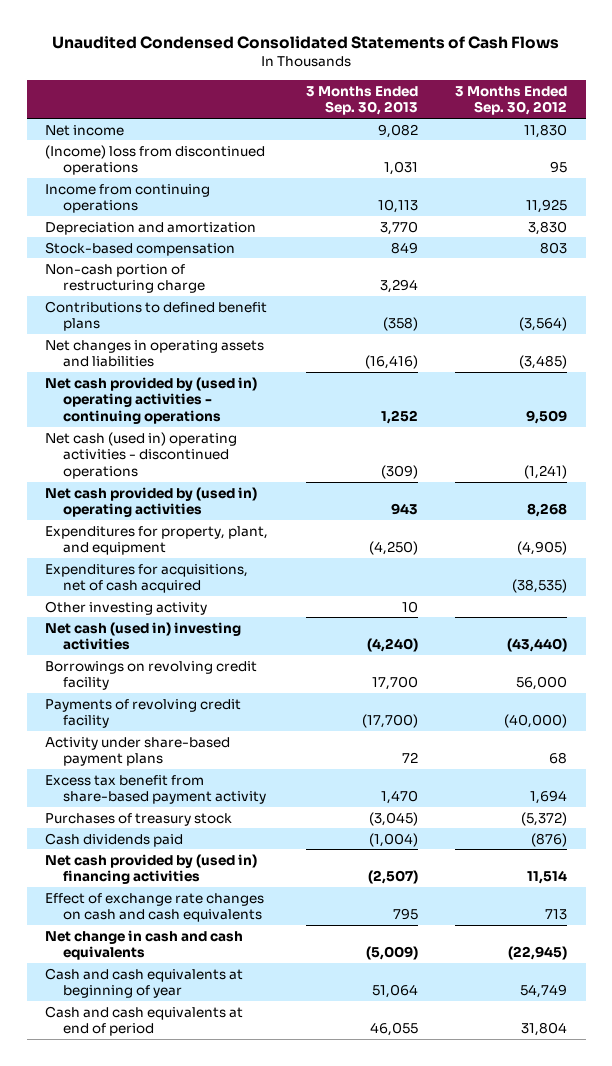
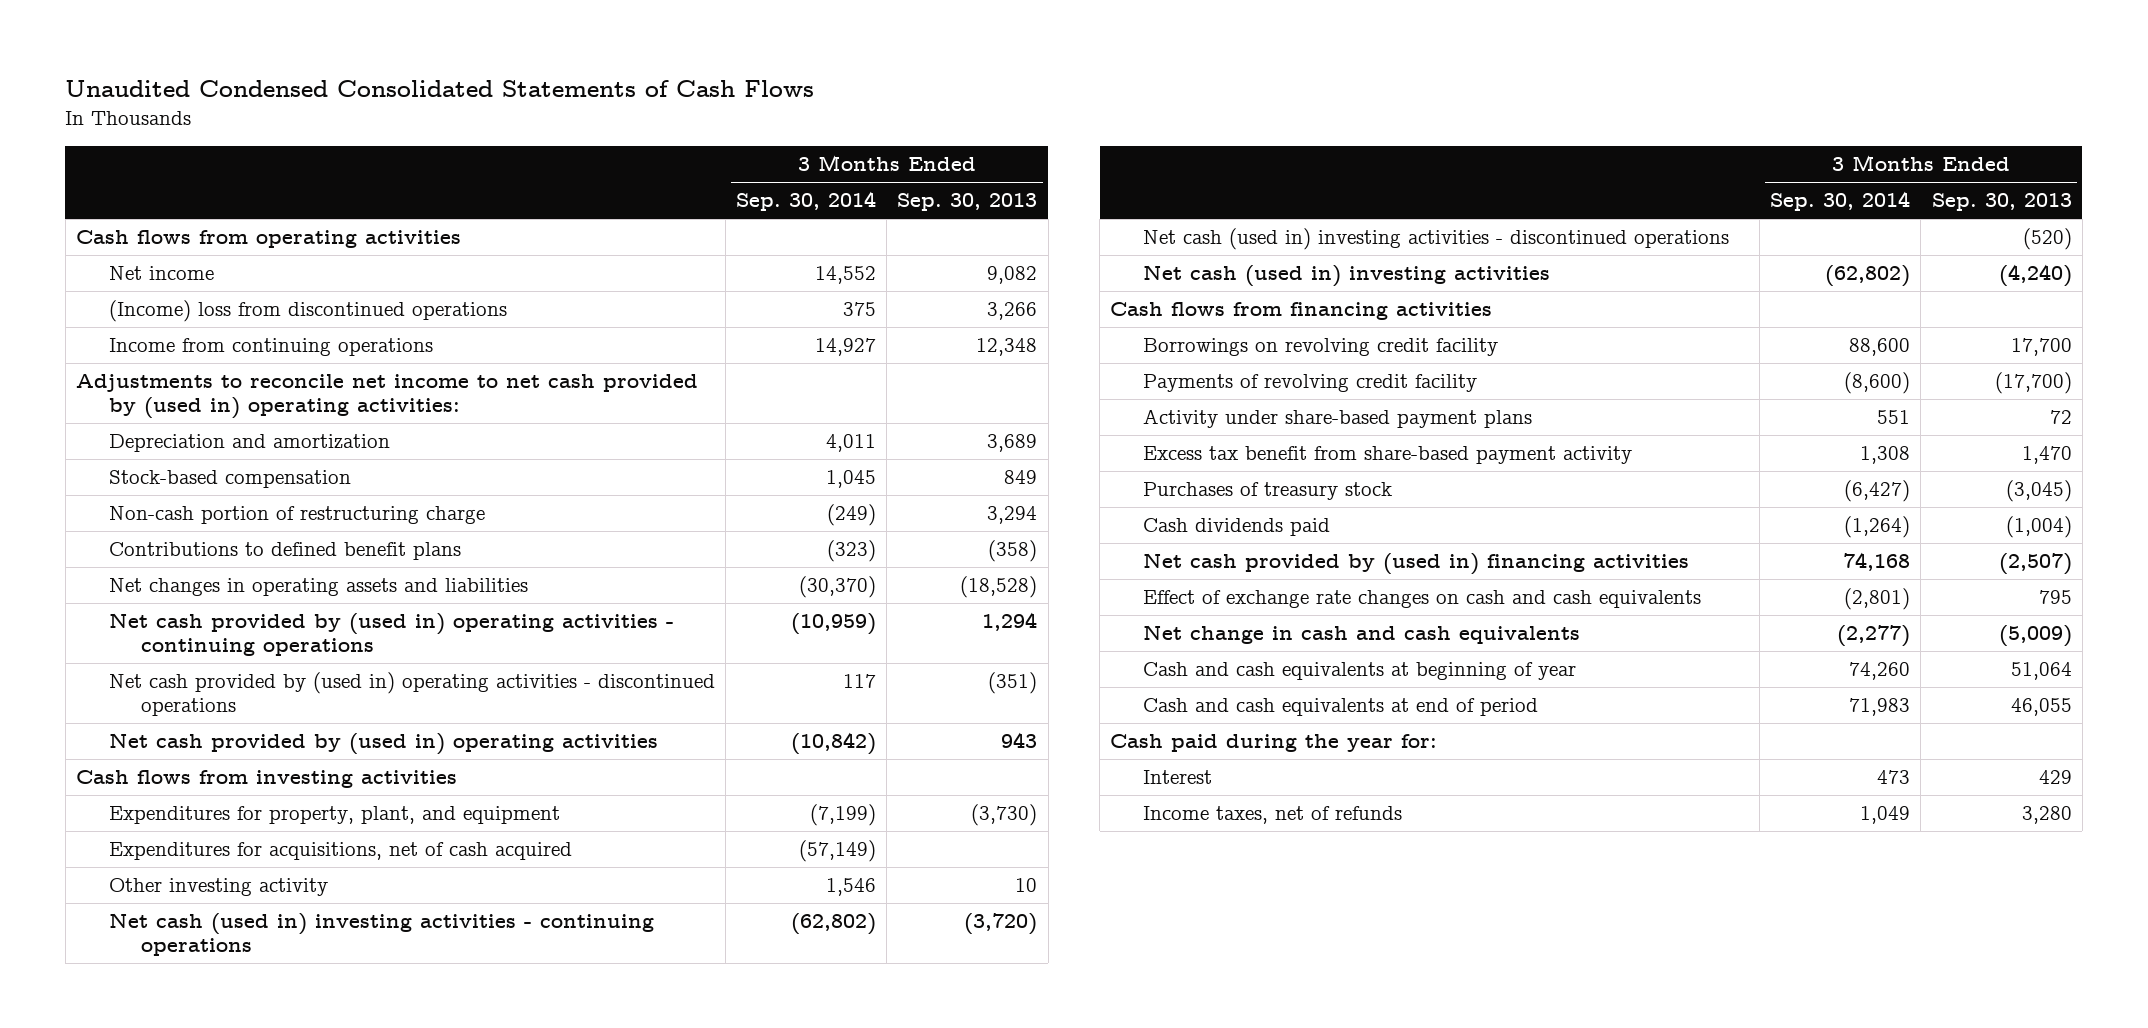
- | 3 Months Ended Sep. 30, 2013 | 3 Months Ended Sep. 30, 2012
+ | 3 Months Ended Sep. 30, 2014 | 3 Months Ended Sep. 30, 2013
+ Cash flows from operating activities
- (Income) loss from discontinued operations | 1,031 | 95
- Income from continuing operations | 10,113 | 11,925
- Depreciation and amortization | 3,770 | 3,830
+ (Income) loss from discontinued operations | 375 | 3,266
+ Income from continuing operations | 14,927 | 12,348
+ Adjustments to reconcile net income to net cash provided by (used in) operating activities:
+ Depreciation and amortization | 4,011 | 3,689
- Net changes in operating assets and liabilities | (16,416) | (3,485)
- Net cash provided by (used in) operating activities - continuing operations | 1,252 | 9,509
- Net cash (used in) operating activities - discontinued operations | (309) | (1,241)
+ Net changes in operating assets and liabilities | (30,370) | (18,528)
+ Net cash provided by (used in) operating activities - continuing operations | (10,959) | 1,294
+ Net cash provided by (used in) operating activities - discontinued operations | 117 | (351)
- Expenditures for property, plant, and equipment | (4,250) | (4,905)
+ Cash flows from investing activities
+ Expenditures for property, plant, and equipment | (7,199) | (3,730)
+ Net cash (used in) investing activities - continuing operations | (62,802) | (3,720)
+ Net cash (used in) investing activities - discontinued operations | | (520)
+ Cash flows from financing activities
+ Cash paid during the year for:
+ Interest | 473 | 429
+ Income taxes, net of refunds | 1,049 | 3,280

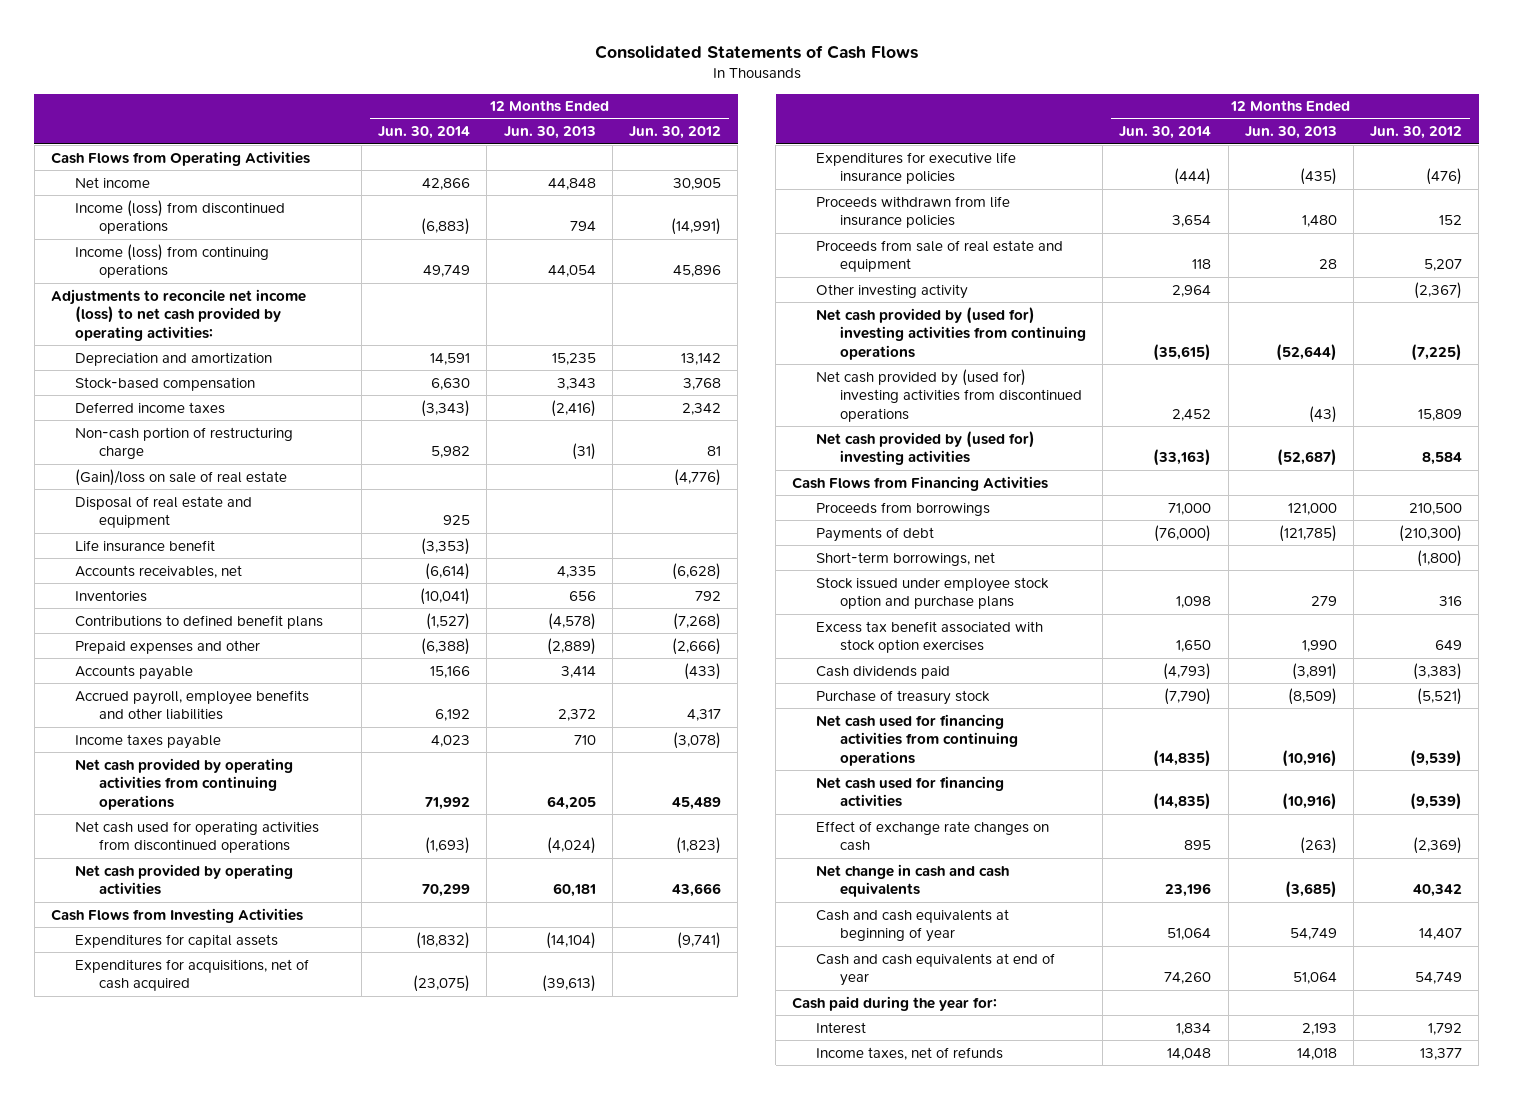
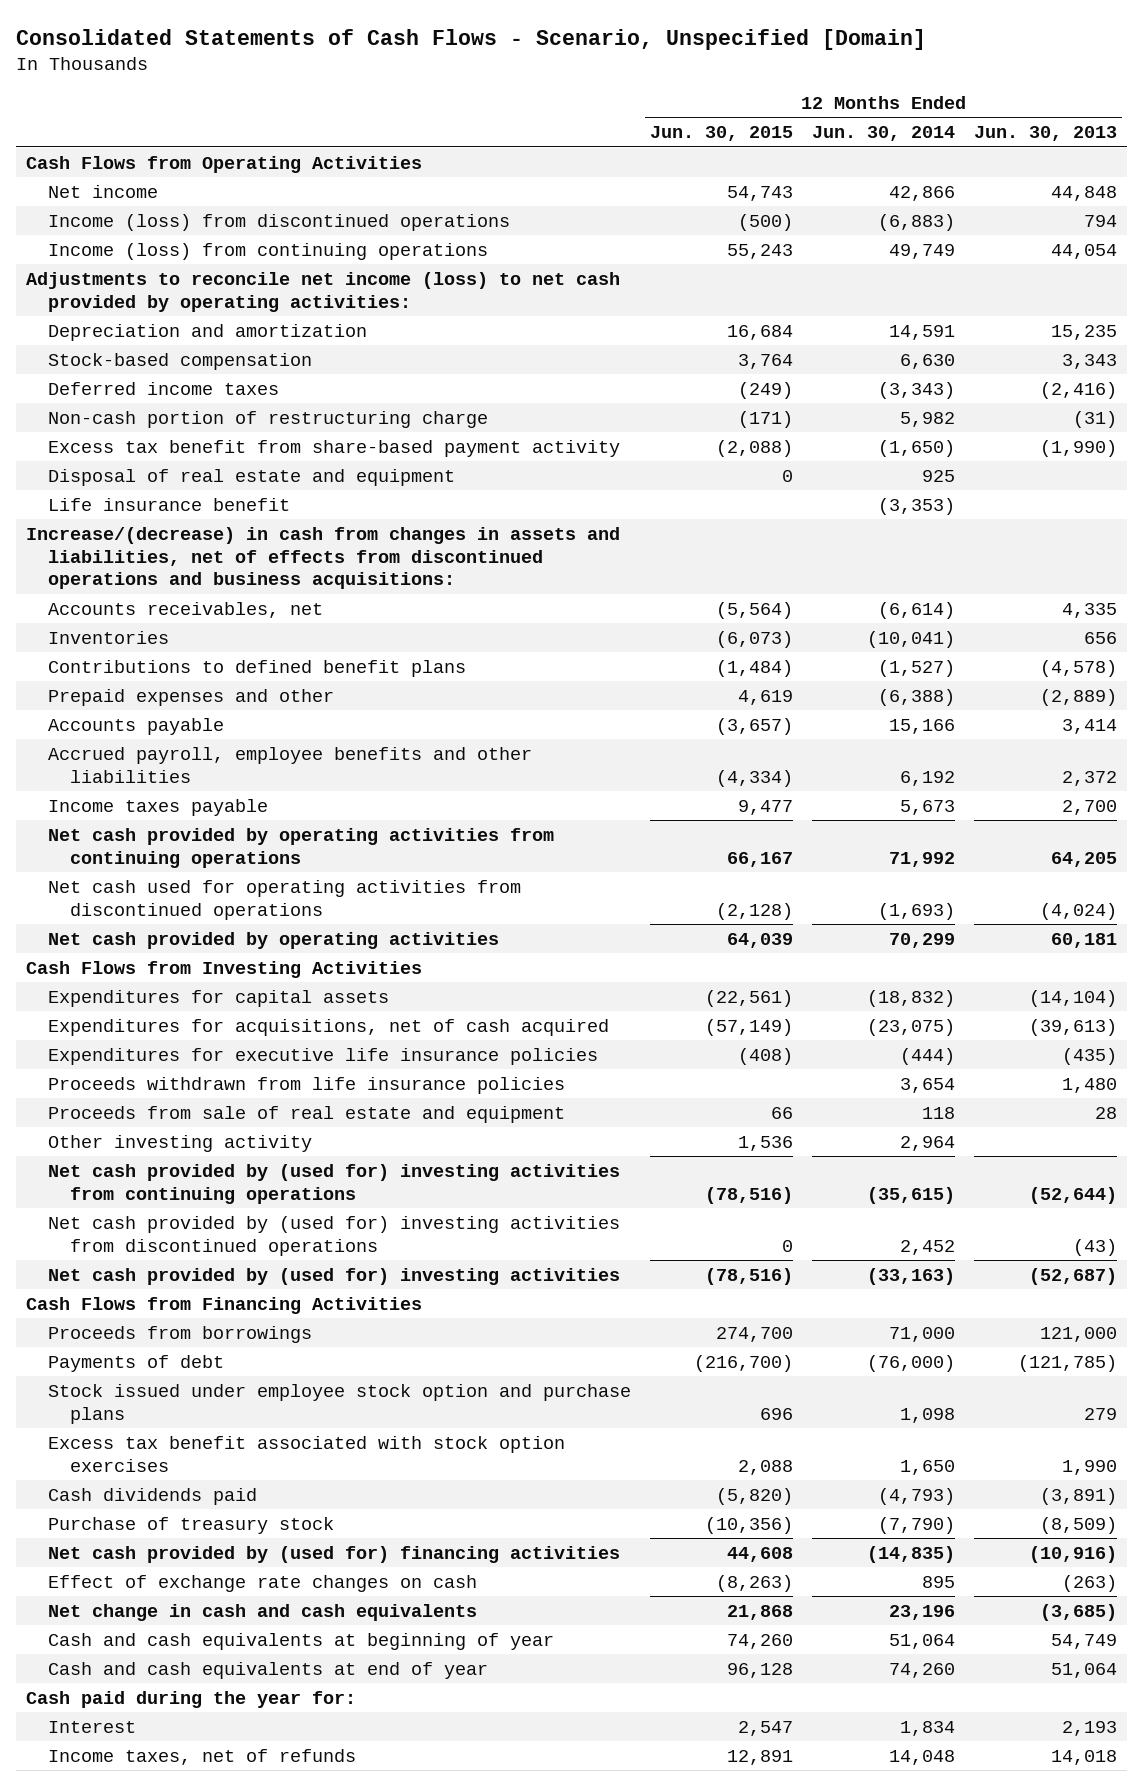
- Consolidated Statements of Cash Flows
+ Consolidated Statements of Cash Flows - Scenario, Unspecified [Domain]
- | 12 Months Ended Jun. 30, 2014 | 12 Months Ended Jun. 30, 2013 | 12 Months Ended Jun. 30, 2012
+ | 12 Months Ended Jun. 30, 2015 | 12 Months Ended Jun. 30, 2014 | 12 Months Ended Jun. 30, 2013
- (Gain)/loss on sale of real estate | | | (4,776)
+ Excess tax benefit from share-based payment activity | (2,088) | (1,650) | (1,990)
+ Increase/(decrease) in cash from changes in assets and liabilities, net of effects from discontinued operations and business acquisitions:
- Income taxes payable | 4,023 | 710 | (3,078)
+ Income taxes payable | 9,477 | 5,673 | 2,700
- Short-term borrowings, net | | | (1,800)
- Net cash used for financing activities from continuing operations | (14,835) | (10,916) | (9,539)
- Net cash used for financing activities | (14,835) | (10,916) | (9,539)
+ Net cash provided by (used for) financing activities | 44,608 | (14,835) | (10,916)

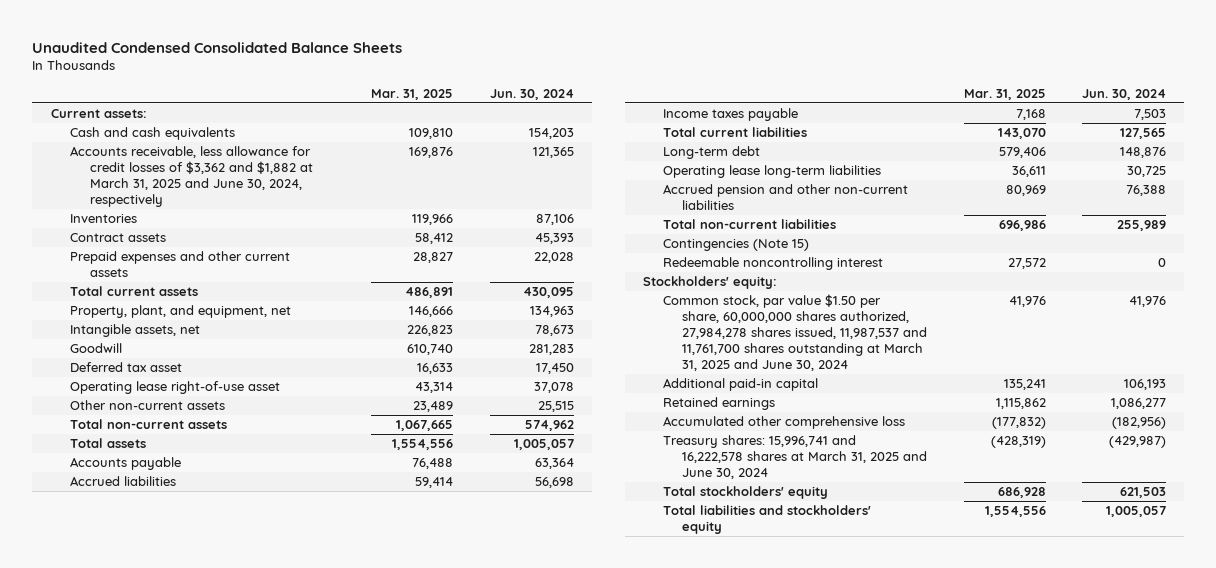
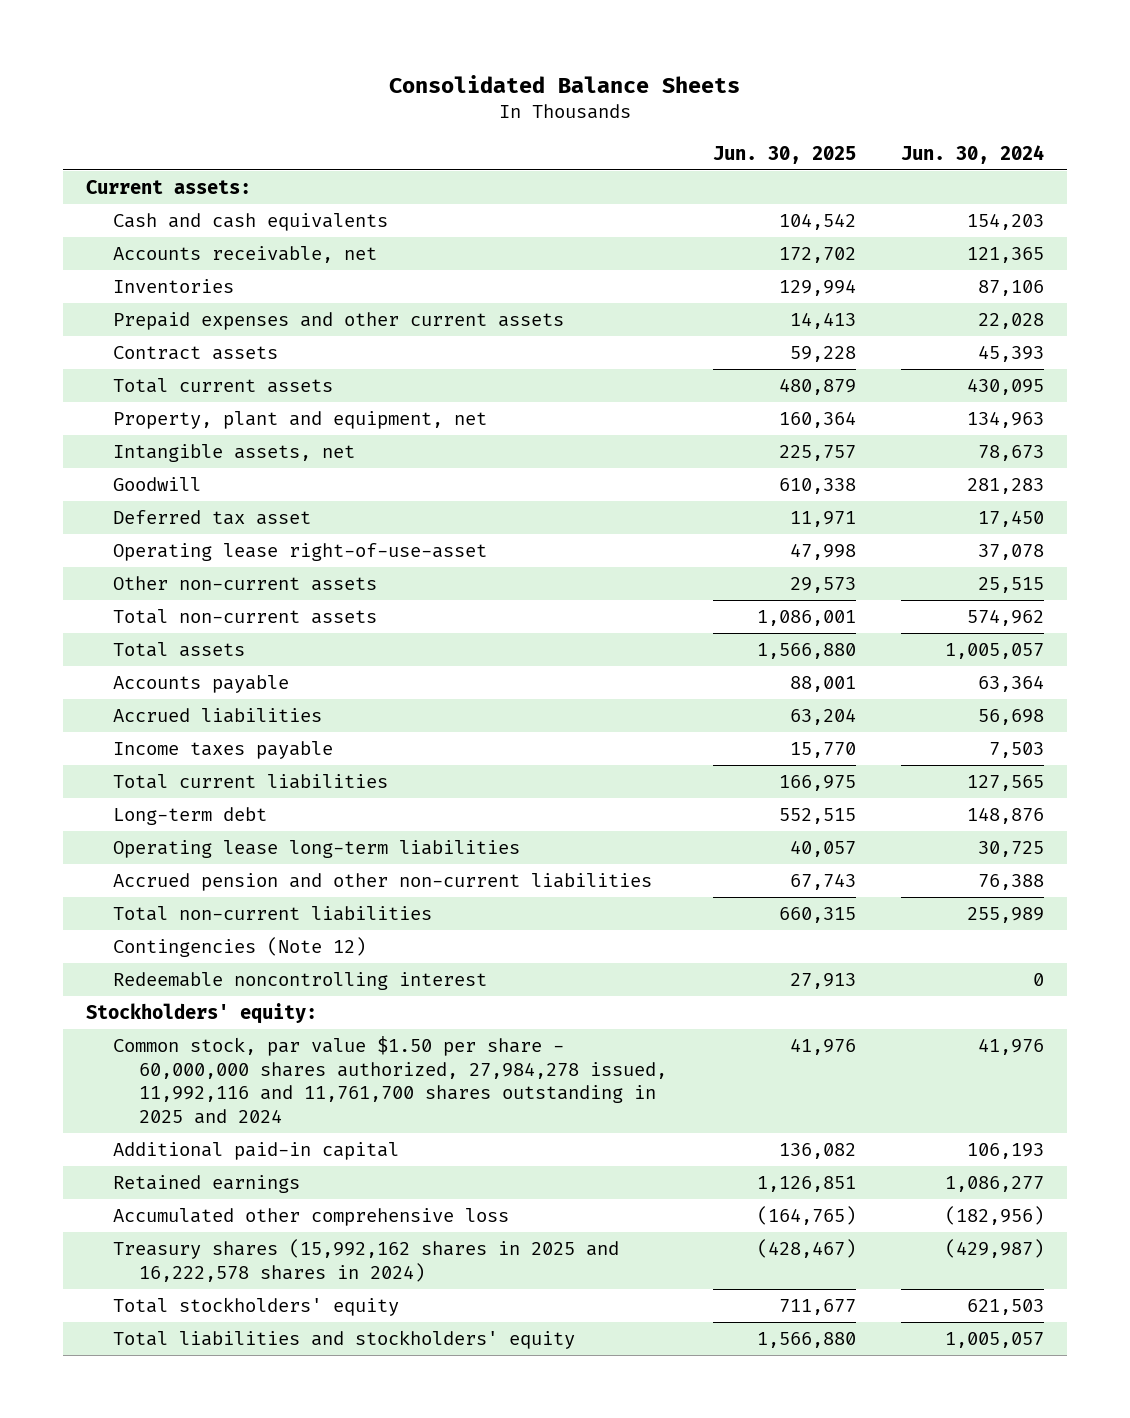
- Unaudited Condensed Consolidated Balance Sheets
+ Consolidated Balance Sheets
- | Mar. 31, 2025 | Jun. 30, 2024
+ | Jun. 30, 2025 | Jun. 30, 2024
- Accounts receivable, less allowance for credit losses of $3,362 and $1,882 at March 31, 2025 and June 30, 2024, respectively | 169,876 | 121,365
+ Accounts receivable, net | 172,702 | 121,365
moved down: Contract assets | 59,228 | 45,393
- Property, plant, and equipment, net | 146,666 | 134,963
+ Property, plant and equipment, net | 160,364 | 134,963
- Operating lease right-of-use asset | 43,314 | 37,078
+ Operating lease right-of-use-asset | 47,998 | 37,078
- Contingencies (Note 15)
+ Contingencies (Note 12)
- Common stock, par value $1.50 per share, 60,000,000 shares authorized, 27,984,278 shares issued, 11,987,537 and 11,761,700 shares outstanding at March 31, 2025 and June 30, 2024 | 41,976 | 41,976
+ Common stock, par value $1.50 per share - 60,000,000 shares authorized, 27,984,278 issued, 11,992,116 and 11,761,700 shares outstanding in 2025 and 2024 | 41,976 | 41,976
- Treasury shares: 15,996,741 and 16,222,578 shares at March 31, 2025 and June 30, 2024 | (428,319) | (429,987)
+ Treasury shares (15,992,162 shares in 2025 and 16,222,578 shares in 2024) | (428,467) | (429,987)

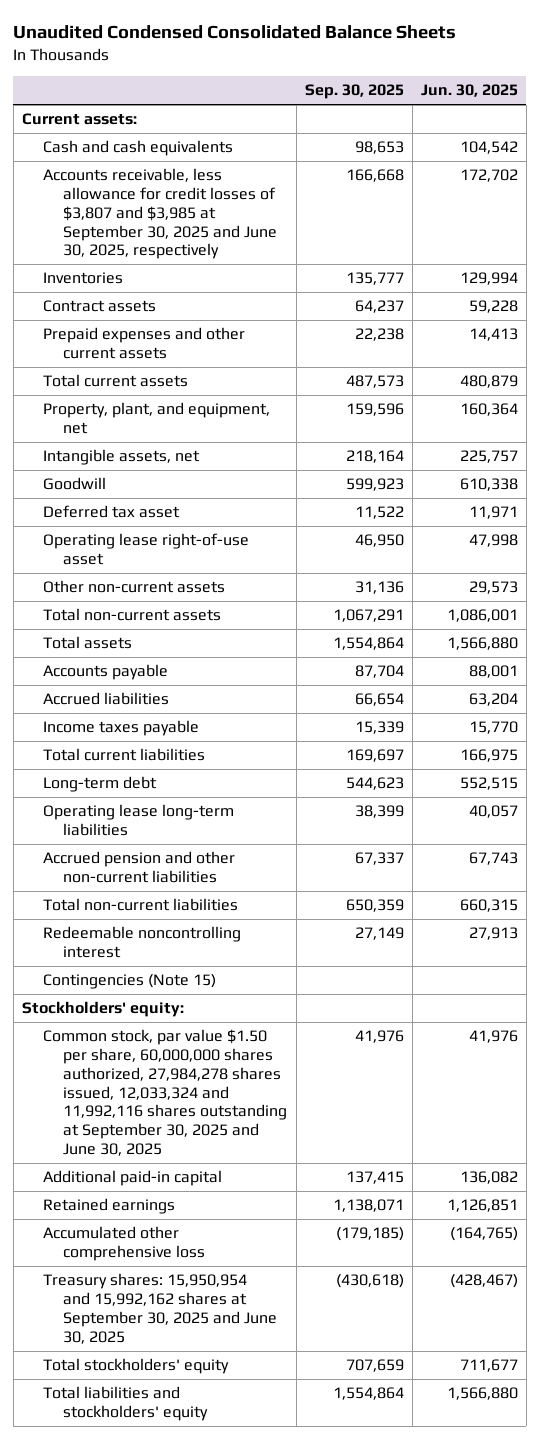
- Consolidated Balance Sheets
+ Unaudited Condensed Consolidated Balance Sheets
- | Jun. 30, 2025 | Jun. 30, 2024
+ | Sep. 30, 2025 | Jun. 30, 2025
- Accounts receivable, net | 172,702 | 121,365
+ Accounts receivable, less allowance for credit losses of $3,807 and $3,985 at September 30, 2025 and June 30, 2025, respectively | 166,668 | 172,702
moved down: Prepaid expenses and other current assets | 22,238 | 14,413
- Property, plant and equipment, net | 160,364 | 134,963
+ Property, plant, and equipment, net | 159,596 | 160,364
- Operating lease right-of-use-asset | 47,998 | 37,078
+ Operating lease right-of-use asset | 46,950 | 47,998
- Contingencies (Note 12)
+ Contingencies (Note 15)
- Common stock, par value $1.50 per share - 60,000,000 shares authorized, 27,984,278 issued, 11,992,116 and 11,761,700 shares outstanding in 2025 and 2024 | 41,976 | 41,976
+ Common stock, par value $1.50 per share, 60,000,000 shares authorized, 27,984,278 shares issued, 12,033,324 and 11,992,116 shares outstanding at September 30, 2025 and June 30, 2025 | 41,976 | 41,976
- Treasury shares (15,992,162 shares in 2025 and 16,222,578 shares in 2024) | (428,467) | (429,987)
+ Treasury shares: 15,950,954 and 15,992,162 shares at September 30, 2025 and June 30, 2025 | (430,618) | (428,467)

